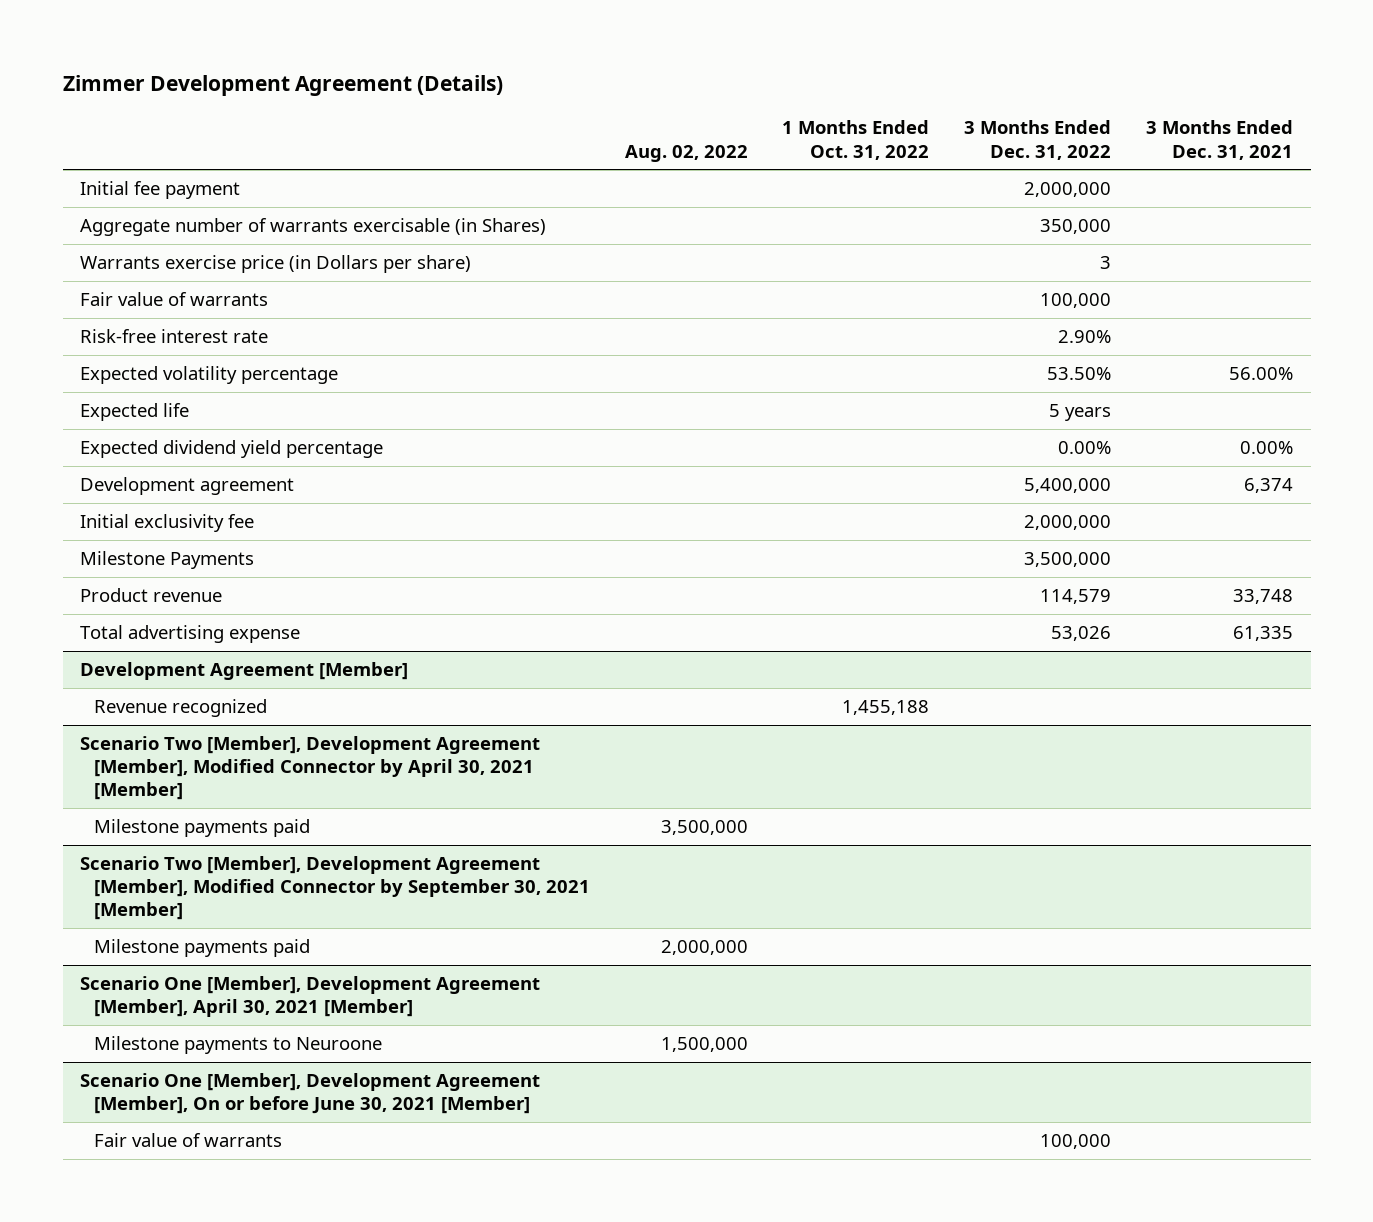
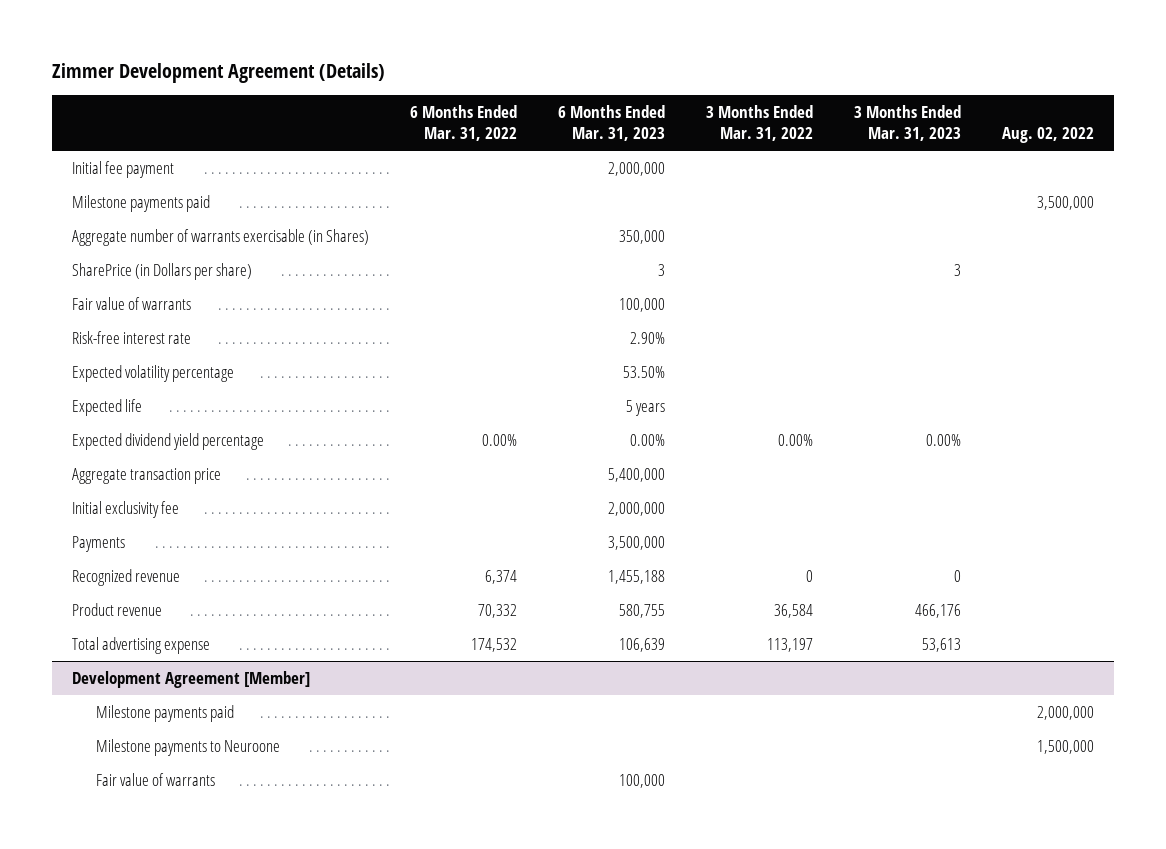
- | Aug. 02, 2022 | 1 Months Ended Oct. 31, 2022 | 3 Months Ended Dec. 31, 2022 | 3 Months Ended Dec. 31, 2021
+ | 6 Months Ended Mar. 31, 2022 | 6 Months Ended Mar. 31, 2023 | 3 Months Ended Mar. 31, 2022 | 3 Months Ended Mar. 31, 2023 | Aug. 02, 2022
+ Milestone payments paid | | | | | 3,500,000
- Warrants exercise price (in Dollars per share) | | | 3 |
+ SharePrice (in Dollars per share) | | 3 | | 3 |
- Development agreement | | | 5,400,000 | 6,374
+ Aggregate transaction price | | 5,400,000 | | |
- Milestone Payments | | | 3,500,000 |
+ Payments | | 3,500,000 | | |
+ Recognized revenue | 6,374 | 1,455,188 | 0 | 0 |
@ Development Agreement [Member]
- Revenue recognized | | 1,455,188 | |
- Scenario Two [Member], Development Agreement [Member], Modified Connector by April 30, 2021 [Member]
- Milestone payments paid | 3,500,000 | | |
- Scenario Two [Member], Development Agreement [Member], Modified Connector by September 30, 2021 [Member]
- Milestone payments paid | 2,000,000 | | |
- Scenario One [Member], Development Agreement [Member], April 30, 2021 [Member]
- Milestone payments to Neuroone | 1,500,000 | | |
- Scenario One [Member], Development Agreement [Member], On or before June 30, 2021 [Member]
- Fair value of warrants | | | 100,000 |
@ Development Agreement [Member]
+ Milestone payments paid | | | | | 2,000,000
+ Milestone payments to Neuroone | | | | | 1,500,000
+ Fair value of warrants | | 100,000 | | |

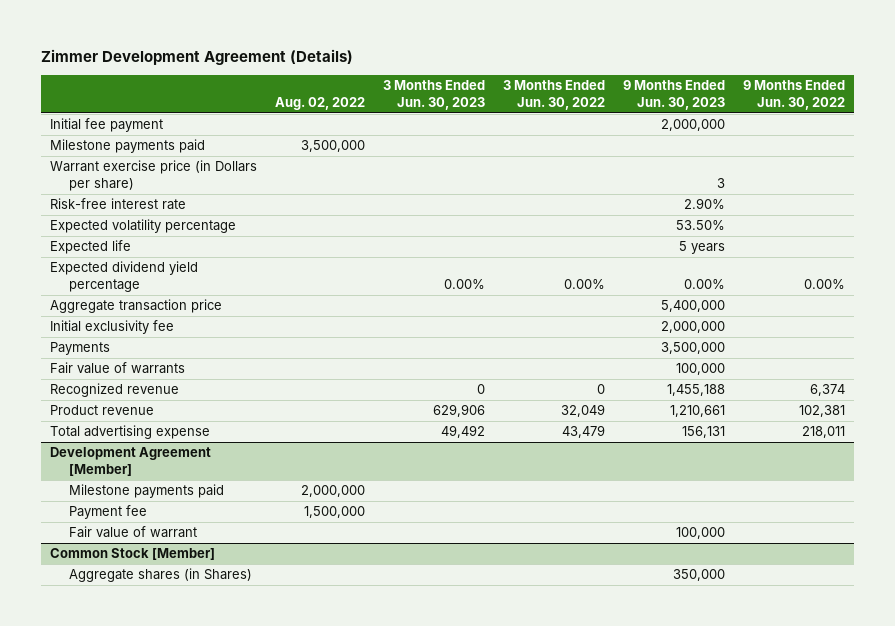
- | 6 Months Ended Mar. 31, 2022 | 6 Months Ended Mar. 31, 2023 | 3 Months Ended Mar. 31, 2022 | 3 Months Ended Mar. 31, 2023 | Aug. 02, 2022
+ | Aug. 02, 2022 | 3 Months Ended Jun. 30, 2023 | 3 Months Ended Jun. 30, 2022 | 9 Months Ended Jun. 30, 2023 | 9 Months Ended Jun. 30, 2022
- Aggregate number of warrants exercisable (in Shares) | | 350,000 | | |
- SharePrice (in Dollars per share) | | 3 | | 3 |
+ Warrant exercise price (in Dollars per share) | | | | 3 |
moved down: Fair value of warrants | | | | 100,000 |
@ Development Agreement [Member]
- Milestone payments to Neuroone | | | | | 1,500,000
- Fair value of warrants | | 100,000 | | |
+ Payment fee | 1,500,000 | | | |
+ Fair value of warrant | | | | 100,000 |
+ Common Stock [Member]
+ Aggregate shares (in Shares) | | | | 350,000 |

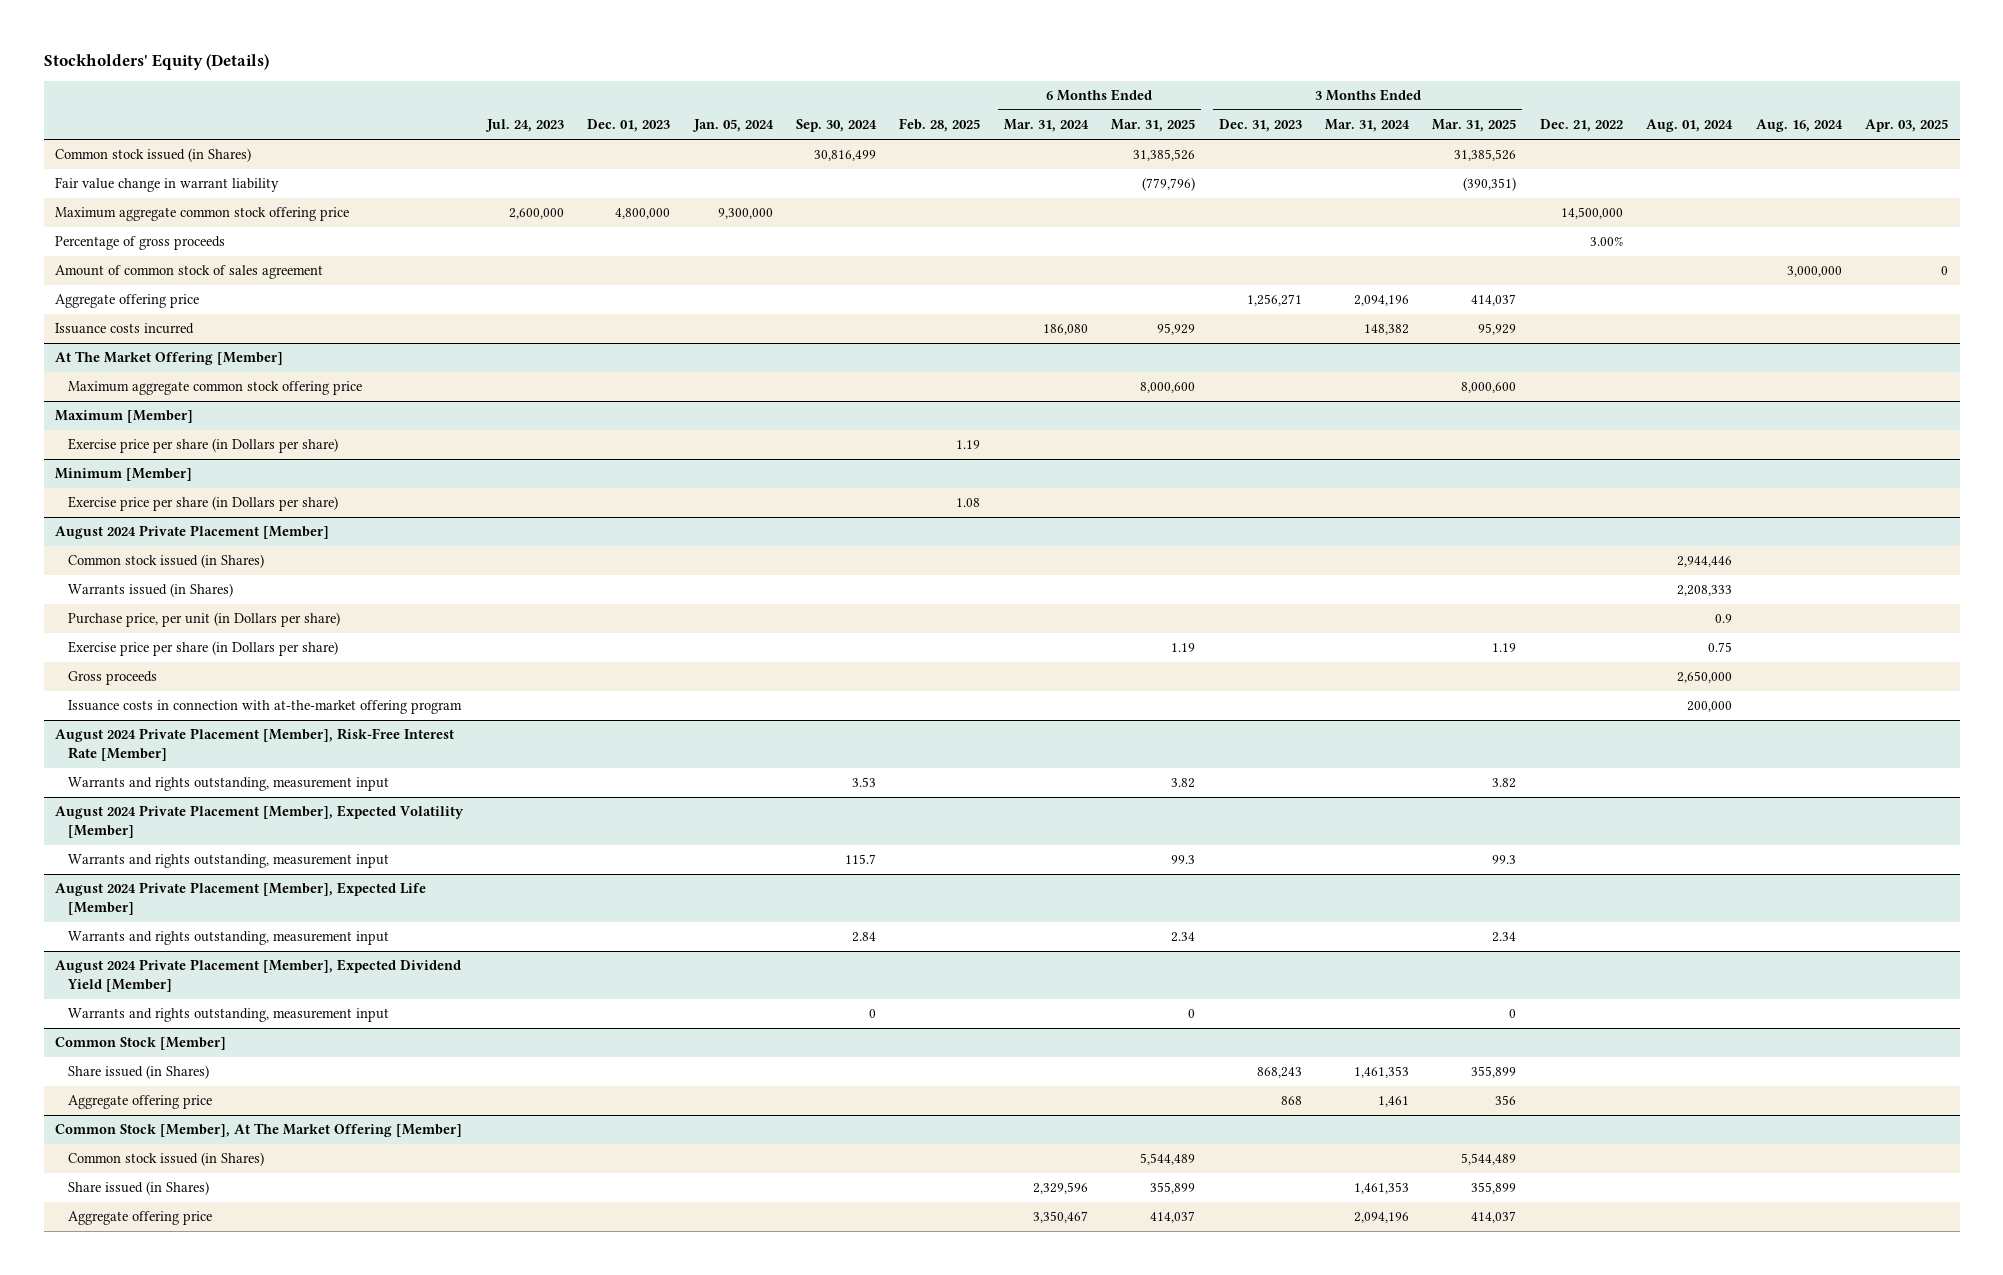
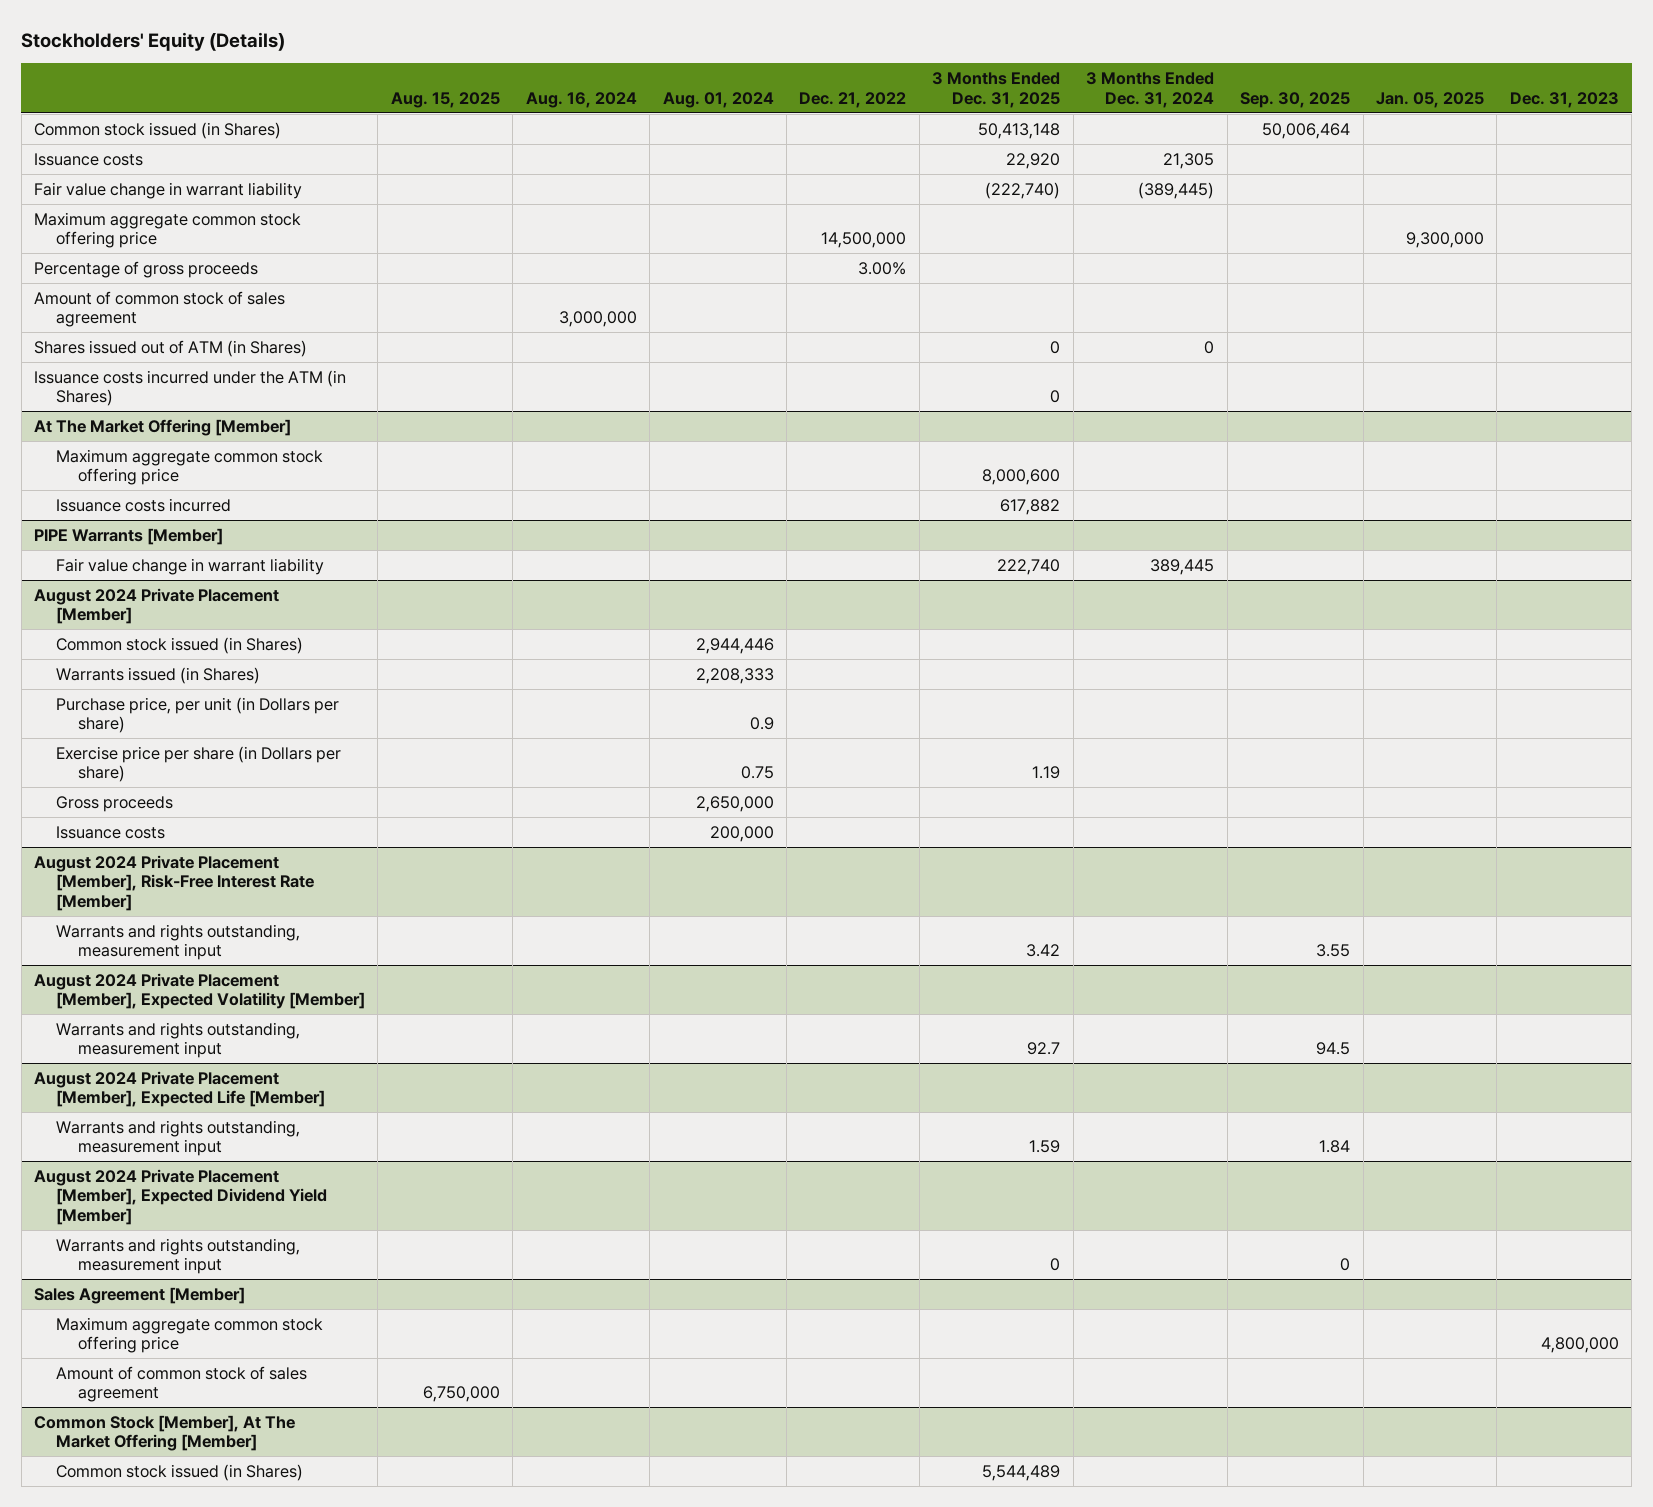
- | Jul. 24, 2023 | Dec. 01, 2023 | Jan. 05, 2024 | Sep. 30, 2024 | Feb. 28, 2025 | 6 Months Ended Mar. 31, 2024 | 6 Months Ended Mar. 31, 2025 | 3 Months Ended Dec. 31, 2023 | 3 Months Ended Mar. 31, 2024 | 3 Months Ended Mar. 31, 2025 | Dec. 21, 2022 | Aug. 01, 2024 | Aug. 16, 2024 | Apr. 03, 2025
+ | Aug. 15, 2025 | Aug. 16, 2024 | Aug. 01, 2024 | Dec. 21, 2022 | 3 Months Ended Dec. 31, 2025 | 3 Months Ended Dec. 31, 2024 | Sep. 30, 2025 | Jan. 05, 2025 | Dec. 31, 2023
+ Issuance costs | | | | | 22,920 | 21,305 | | |
- Aggregate offering price | | | | | | | | 1,256,271 | 2,094,196 | 414,037 | | | |
- Issuance costs incurred | | | | | | 186,080 | 95,929 | | 148,382 | 95,929 | | | |
+ Shares issued out of ATM (in Shares) | | | | | 0 | 0 | | |
+ Issuance costs incurred under the ATM (in Shares) | | | | | 0 | | | |
- Maximum [Member]
- Exercise price per share (in Dollars per share) | | | | | 1.19 | | | | | | | | |
- Minimum [Member]
- Exercise price per share (in Dollars per share) | | | | | 1.08 | | | | | | | | |
@ At The Market Offering [Member]
+ Issuance costs incurred | | | | | 617,882 | | | |
+ PIPE Warrants [Member]
+ Fair value change in warrant liability | | | | | 222,740 | 389,445 | | |
@ August 2024 Private Placement [Member]
- Issuance costs in connection with at-the-market offering program | | | | | | | | | | | | 200,000 | |
+ Issuance costs | | | 200,000 | | | | | |
- Common Stock [Member]
- Share issued (in Shares) | | | | | | | | 868,243 | 1,461,353 | 355,899 | | | |
- Aggregate offering price | | | | | | | | 868 | 1,461 | 356 | | | |
+ Sales Agreement [Member]
+ Maximum aggregate common stock offering price | | | | | | | | | 4,800,000
+ Amount of common stock of sales agreement | 6,750,000 | | | | | | | |
@ Common Stock [Member], At The Market Offering [Member]
- Share issued (in Shares) | | | | | | 2,329,596 | 355,899 | | 1,461,353 | 355,899 | | | |
- Aggregate offering price | | | | | | 3,350,467 | 414,037 | | 2,094,196 | 414,037 | | | |

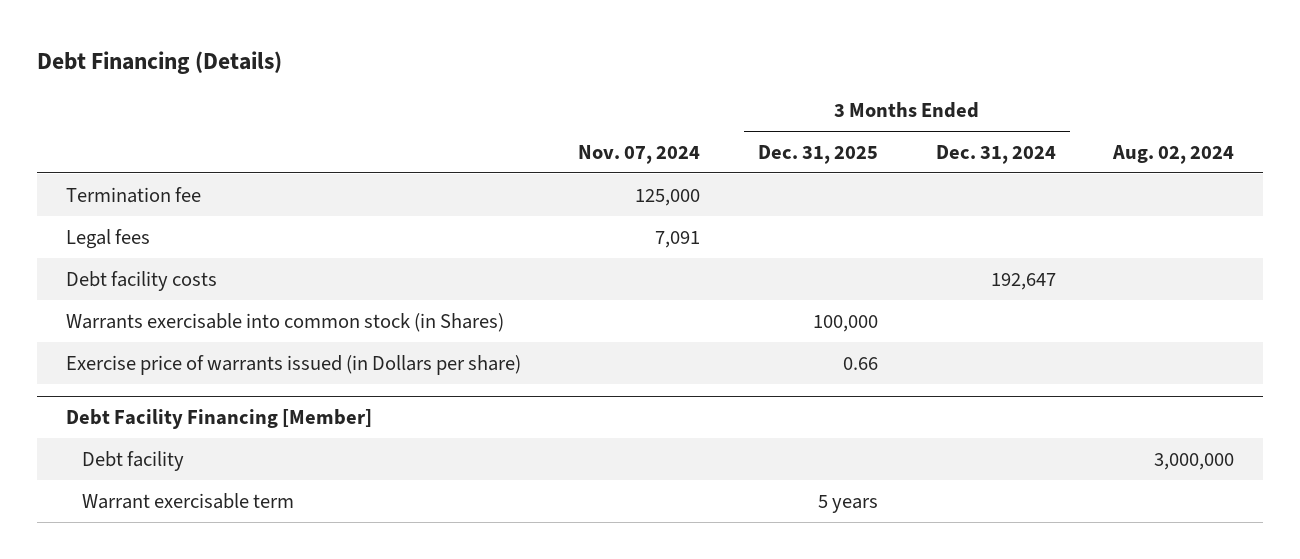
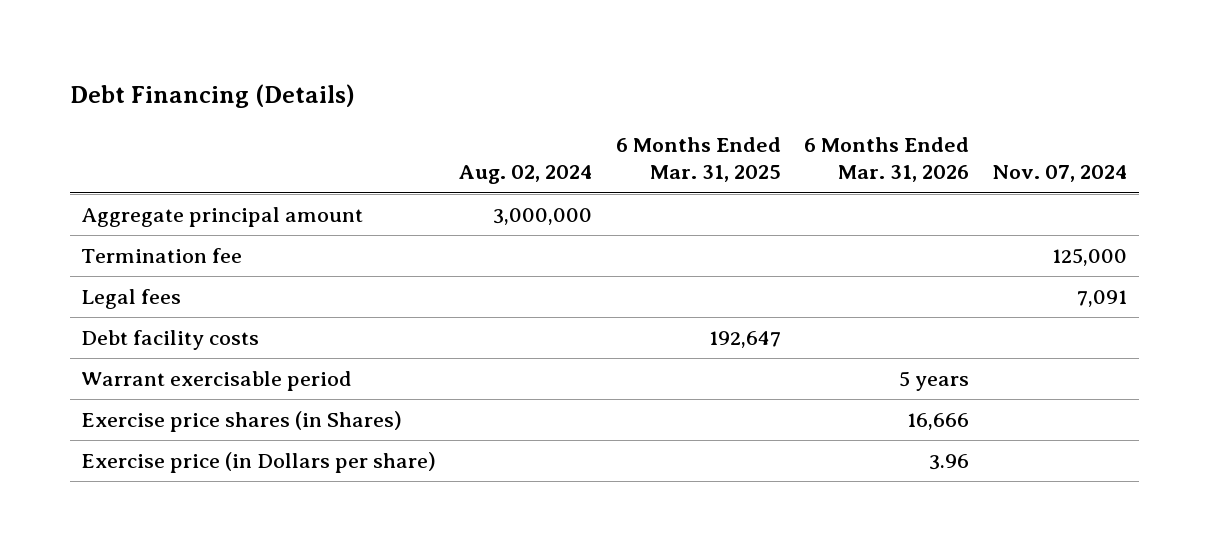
- | Nov. 07, 2024 | 3 Months Ended Dec. 31, 2025 | 3 Months Ended Dec. 31, 2024 | Aug. 02, 2024
+ | Aug. 02, 2024 | 6 Months Ended Mar. 31, 2025 | 6 Months Ended Mar. 31, 2026 | Nov. 07, 2024
+ Aggregate principal amount | 3,000,000 | | |
- Warrants exercisable into common stock (in Shares) | | 100,000 | |
- Exercise price of warrants issued (in Dollars per share) | | 0.66 | |
- Debt Facility Financing [Member]
- Debt facility | | | | 3,000,000
- Warrant exercisable term | | 5 years | |
+ Warrant exercisable period | | | 5 years |
+ Exercise price shares (in Shares) | | | 16,666 |
+ Exercise price (in Dollars per share) | | | 3.96 |

